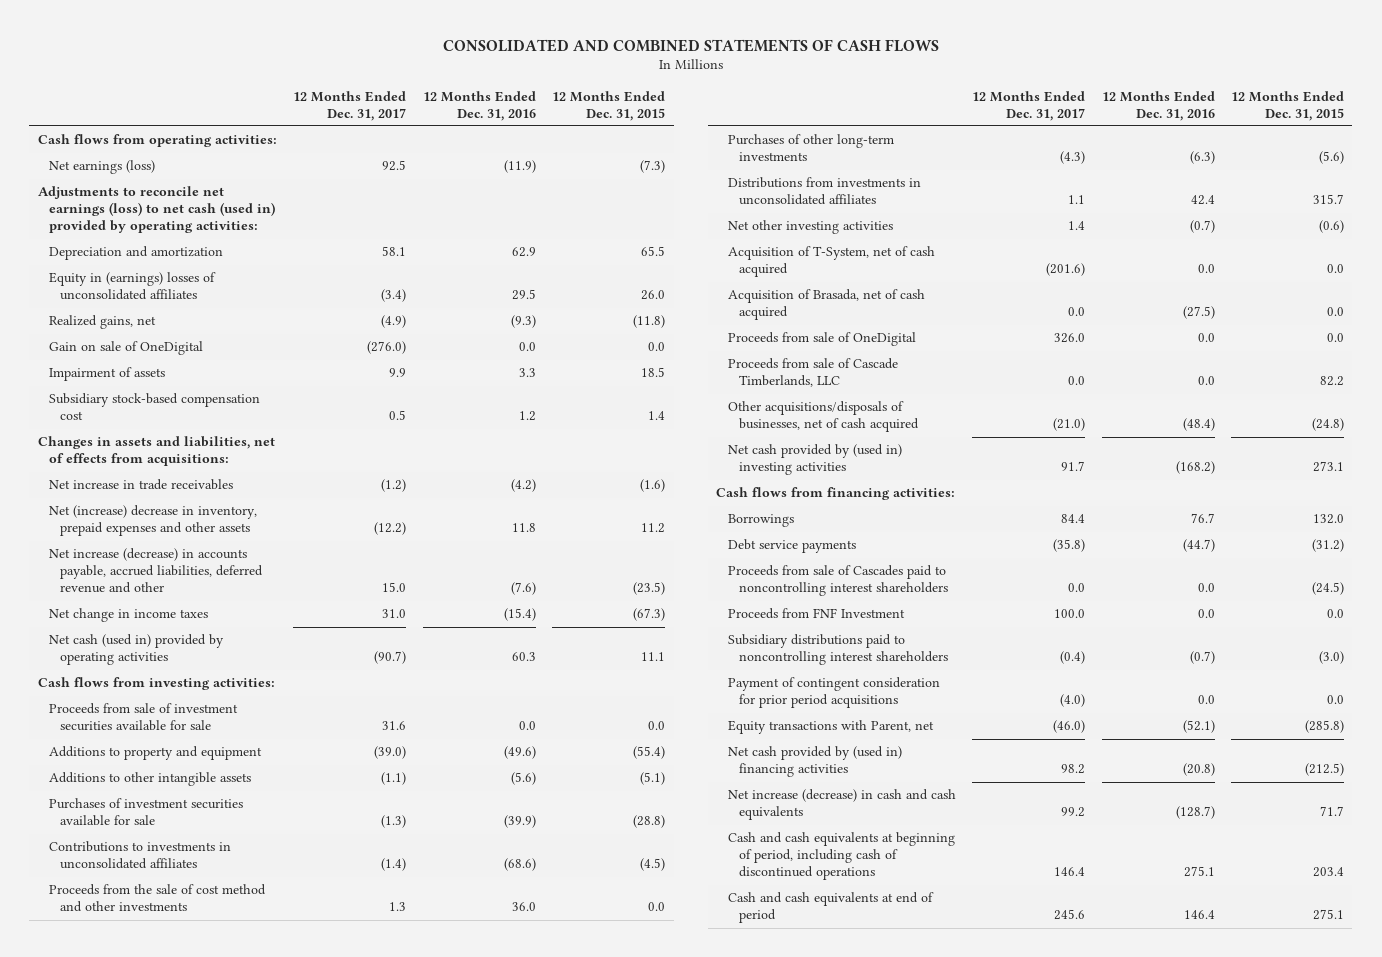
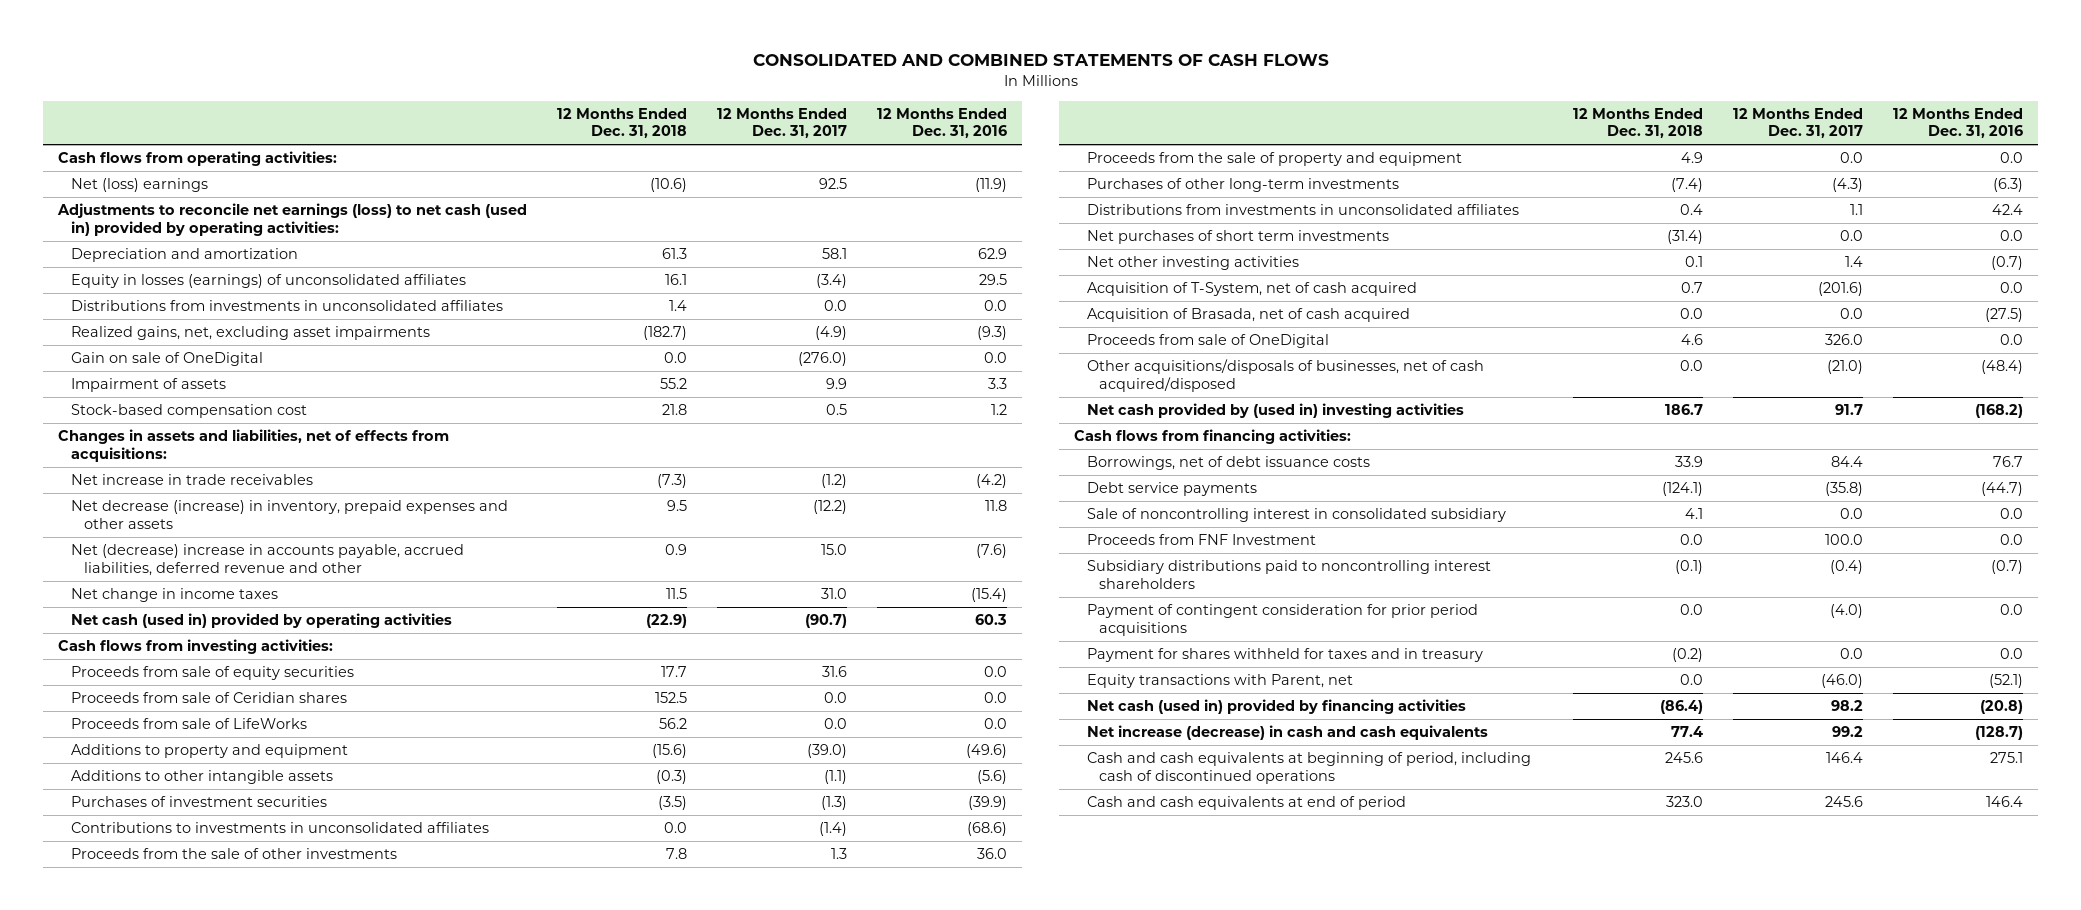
- | 12 Months Ended Dec. 31, 2017 | 12 Months Ended Dec. 31, 2016 | 12 Months Ended Dec. 31, 2015
+ | 12 Months Ended Dec. 31, 2018 | 12 Months Ended Dec. 31, 2017 | 12 Months Ended Dec. 31, 2016
- Net earnings (loss) | 92.5 | (11.9) | (7.3)
+ Net (loss) earnings | (10.6) | 92.5 | (11.9)
- Equity in (earnings) losses of unconsolidated affiliates | (3.4) | 29.5 | 26.0
- Realized gains, net | (4.9) | (9.3) | (11.8)
+ Equity in losses (earnings) of unconsolidated affiliates | 16.1 | (3.4) | 29.5
+ Distributions from investments in unconsolidated affiliates | 1.4 | 0.0 | 0.0
+ Realized gains, net, excluding asset impairments | (182.7) | (4.9) | (9.3)
- Subsidiary stock-based compensation cost | 0.5 | 1.2 | 1.4
+ Stock-based compensation cost | 21.8 | 0.5 | 1.2
- Net (increase) decrease in inventory, prepaid expenses and other assets | (12.2) | 11.8 | 11.2
- Net increase (decrease) in accounts payable, accrued liabilities, deferred revenue and other | 15.0 | (7.6) | (23.5)
+ Net decrease (increase) in inventory, prepaid expenses and other assets | 9.5 | (12.2) | 11.8
+ Net (decrease) increase in accounts payable, accrued liabilities, deferred revenue and other | 0.9 | 15.0 | (7.6)
- Proceeds from sale of investment securities available for sale | 31.6 | 0.0 | 0.0
+ Proceeds from sale of equity securities | 17.7 | 31.6 | 0.0
+ Proceeds from sale of Ceridian shares | 152.5 | 0.0 | 0.0
+ Proceeds from sale of LifeWorks | 56.2 | 0.0 | 0.0
- Purchases of investment securities available for sale | (1.3) | (39.9) | (28.8)
+ Purchases of investment securities | (3.5) | (1.3) | (39.9)
- Proceeds from the sale of cost method and other investments | 1.3 | 36.0 | 0.0
+ Proceeds from the sale of other investments | 7.8 | 1.3 | 36.0
+ Proceeds from the sale of property and equipment | 4.9 | 0.0 | 0.0
+ Net purchases of short term investments | (31.4) | 0.0 | 0.0
- Proceeds from sale of Cascade Timberlands, LLC | 0.0 | 0.0 | 82.2
- Other acquisitions/disposals of businesses, net of cash acquired | (21.0) | (48.4) | (24.8)
+ Other acquisitions/disposals of businesses, net of cash acquired/disposed | 0.0 | (21.0) | (48.4)
- Borrowings | 84.4 | 76.7 | 132.0
+ Borrowings, net of debt issuance costs | 33.9 | 84.4 | 76.7
- Proceeds from sale of Cascades paid to noncontrolling interest shareholders | 0.0 | 0.0 | (24.5)
+ Sale of noncontrolling interest in consolidated subsidiary | 4.1 | 0.0 | 0.0
+ Payment for shares withheld for taxes and in treasury | (0.2) | 0.0 | 0.0
- Net cash provided by (used in) financing activities | 98.2 | (20.8) | (212.5)
+ Net cash (used in) provided by financing activities | (86.4) | 98.2 | (20.8)

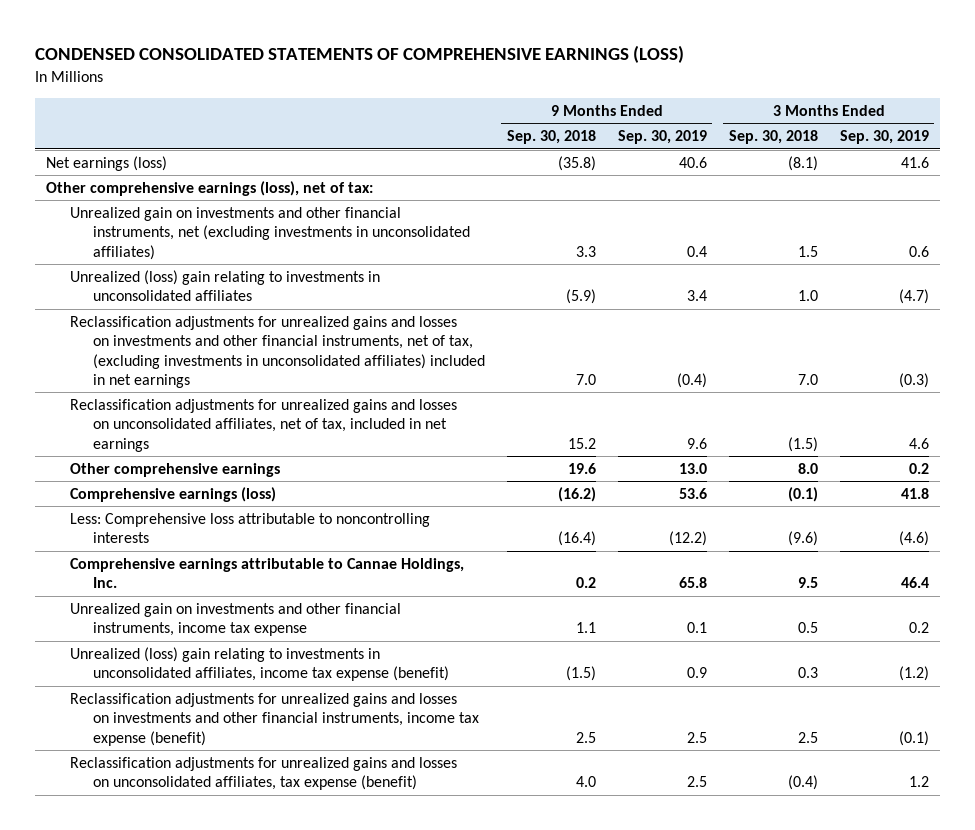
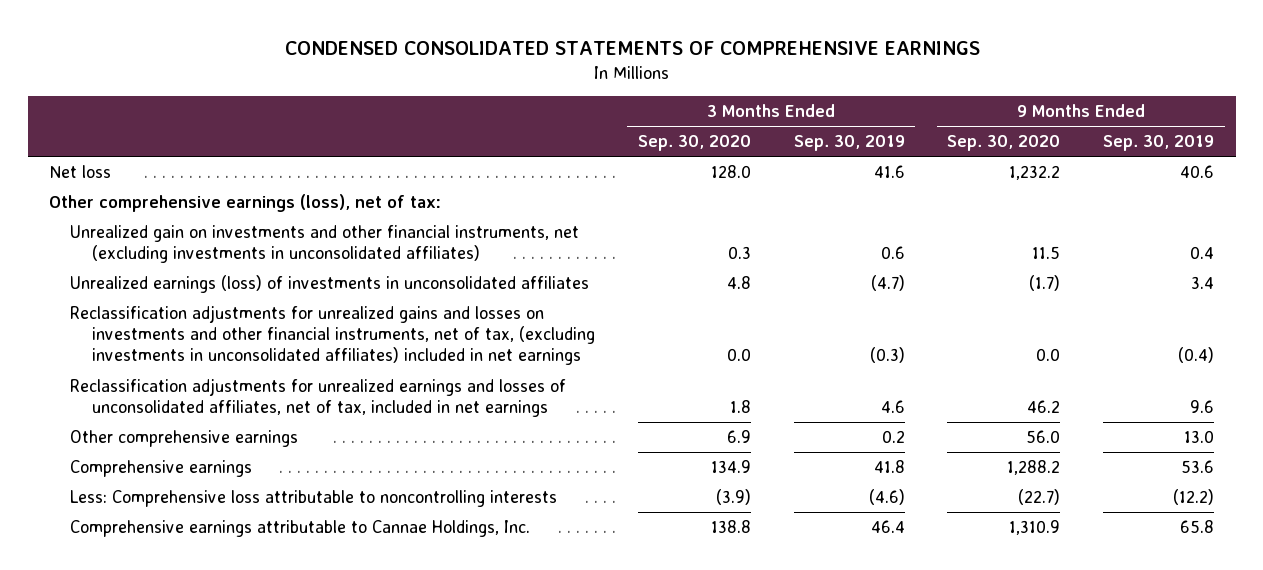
- CONDENSED CONSOLIDATED STATEMENTS OF COMPREHENSIVE EARNINGS (LOSS)
+ CONDENSED CONSOLIDATED STATEMENTS OF COMPREHENSIVE EARNINGS
- | 9 Months Ended Sep. 30, 2018 | 9 Months Ended Sep. 30, 2019 | 3 Months Ended Sep. 30, 2018 | 3 Months Ended Sep. 30, 2019
+ | 3 Months Ended Sep. 30, 2020 | 3 Months Ended Sep. 30, 2019 | 9 Months Ended Sep. 30, 2020 | 9 Months Ended Sep. 30, 2019
- Net earnings (loss) | (35.8) | 40.6 | (8.1) | 41.6
+ Net loss | 128.0 | 41.6 | 1,232.2 | 40.6
- Unrealized (loss) gain relating to investments in unconsolidated affiliates | (5.9) | 3.4 | 1.0 | (4.7)
+ Unrealized earnings (loss) of investments in unconsolidated affiliates | 4.8 | (4.7) | (1.7) | 3.4
- Reclassification adjustments for unrealized gains and losses on unconsolidated affiliates, net of tax, included in net earnings | 15.2 | 9.6 | (1.5) | 4.6
+ Reclassification adjustments for unrealized earnings and losses of unconsolidated affiliates, net of tax, included in net earnings | 1.8 | 4.6 | 46.2 | 9.6
- Comprehensive earnings (loss) | (16.2) | 53.6 | (0.1) | 41.8
+ Comprehensive earnings | 134.9 | 41.8 | 1,288.2 | 53.6
- Unrealized gain on investments and other financial instruments, income tax expense | 1.1 | 0.1 | 0.5 | 0.2
- Unrealized (loss) gain relating to investments in unconsolidated affiliates, income tax expense (benefit) | (1.5) | 0.9 | 0.3 | (1.2)
- Reclassification adjustments for unrealized gains and losses on investments and other financial instruments, income tax expense (benefit) | 2.5 | 2.5 | 2.5 | (0.1)
- Reclassification adjustments for unrealized gains and losses on unconsolidated affiliates, tax expense (benefit) | 4.0 | 2.5 | (0.4) | 1.2

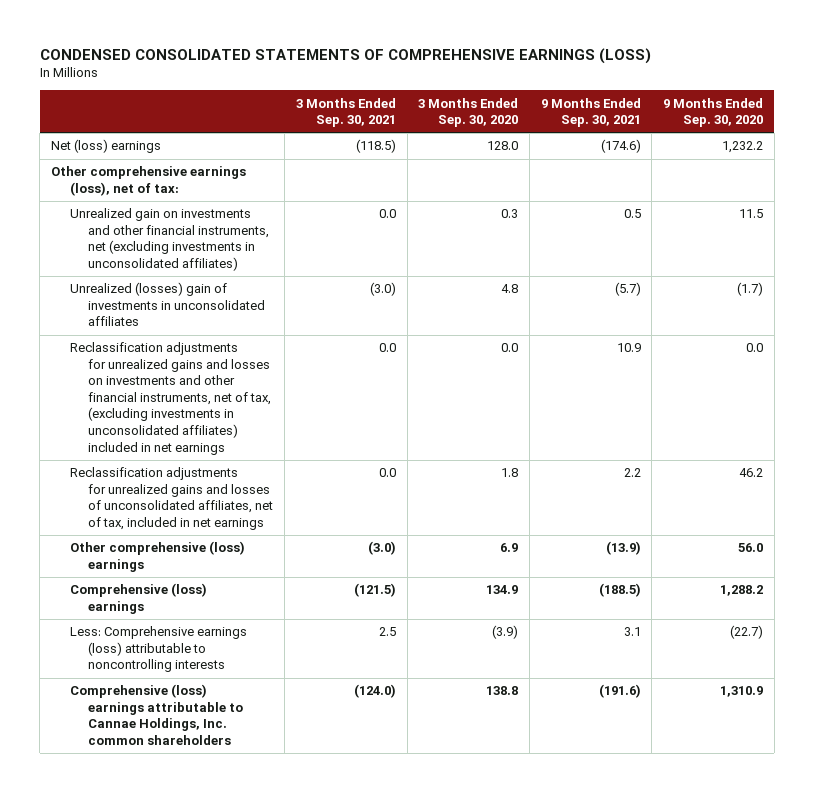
- CONDENSED CONSOLIDATED STATEMENTS OF COMPREHENSIVE EARNINGS
+ CONDENSED CONSOLIDATED STATEMENTS OF COMPREHENSIVE EARNINGS (LOSS)
- | 3 Months Ended Sep. 30, 2020 | 3 Months Ended Sep. 30, 2019 | 9 Months Ended Sep. 30, 2020 | 9 Months Ended Sep. 30, 2019
+ | 3 Months Ended Sep. 30, 2021 | 3 Months Ended Sep. 30, 2020 | 9 Months Ended Sep. 30, 2021 | 9 Months Ended Sep. 30, 2020
- Net loss | 128.0 | 41.6 | 1,232.2 | 40.6
+ Net (loss) earnings | (118.5) | 128.0 | (174.6) | 1,232.2
- Unrealized earnings (loss) of investments in unconsolidated affiliates | 4.8 | (4.7) | (1.7) | 3.4
+ Unrealized (losses) gain of investments in unconsolidated affiliates | (3.0) | 4.8 | (5.7) | (1.7)
- Reclassification adjustments for unrealized earnings and losses of unconsolidated affiliates, net of tax, included in net earnings | 1.8 | 4.6 | 46.2 | 9.6
- Other comprehensive earnings | 6.9 | 0.2 | 56.0 | 13.0
- Comprehensive earnings | 134.9 | 41.8 | 1,288.2 | 53.6
- Less: Comprehensive loss attributable to noncontrolling interests | (3.9) | (4.6) | (22.7) | (12.2)
- Comprehensive earnings attributable to Cannae Holdings, Inc. | 138.8 | 46.4 | 1,310.9 | 65.8
+ Reclassification adjustments for unrealized gains and losses of unconsolidated affiliates, net of tax, included in net earnings | 0.0 | 1.8 | 2.2 | 46.2
+ Other comprehensive (loss) earnings | (3.0) | 6.9 | (13.9) | 56.0
+ Comprehensive (loss) earnings | (121.5) | 134.9 | (188.5) | 1,288.2
+ Less: Comprehensive earnings (loss) attributable to noncontrolling interests | 2.5 | (3.9) | 3.1 | (22.7)
+ Comprehensive (loss) earnings attributable to Cannae Holdings, Inc. common shareholders | (124.0) | 138.8 | (191.6) | 1,310.9

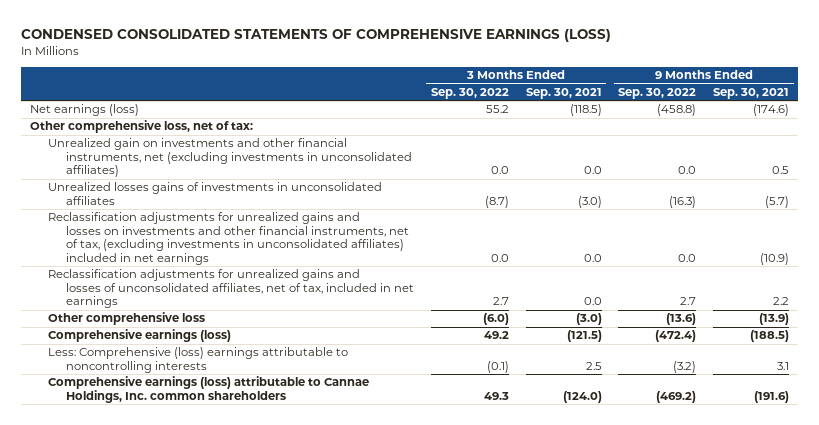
- | 3 Months Ended Sep. 30, 2021 | 3 Months Ended Sep. 30, 2020 | 9 Months Ended Sep. 30, 2021 | 9 Months Ended Sep. 30, 2020
+ | 3 Months Ended Sep. 30, 2022 | 3 Months Ended Sep. 30, 2021 | 9 Months Ended Sep. 30, 2022 | 9 Months Ended Sep. 30, 2021
- Net (loss) earnings | (118.5) | 128.0 | (174.6) | 1,232.2
- Other comprehensive earnings (loss), net of tax:
+ Net earnings (loss) | 55.2 | (118.5) | (458.8) | (174.6)
+ Other comprehensive loss, net of tax:
- Unrealized (losses) gain of investments in unconsolidated affiliates | (3.0) | 4.8 | (5.7) | (1.7)
- Reclassification adjustments for unrealized gains and losses on investments and other financial instruments, net of tax, (excluding investments in unconsolidated affiliates) included in net earnings | 0.0 | 0.0 | 10.9 | 0.0
+ Unrealized losses gains of investments in unconsolidated affiliates | (8.7) | (3.0) | (16.3) | (5.7)
+ Reclassification adjustments for unrealized gains and losses on investments and other financial instruments, net of tax, (excluding investments in unconsolidated affiliates) included in net earnings | 0.0 | 0.0 | 0.0 | (10.9)
- Other comprehensive (loss) earnings | (3.0) | 6.9 | (13.9) | 56.0
- Comprehensive (loss) earnings | (121.5) | 134.9 | (188.5) | 1,288.2
- Less: Comprehensive earnings (loss) attributable to noncontrolling interests | 2.5 | (3.9) | 3.1 | (22.7)
- Comprehensive (loss) earnings attributable to Cannae Holdings, Inc. common shareholders | (124.0) | 138.8 | (191.6) | 1,310.9
+ Other comprehensive loss | (6.0) | (3.0) | (13.6) | (13.9)
+ Comprehensive earnings (loss) | 49.2 | (121.5) | (472.4) | (188.5)
+ Less: Comprehensive (loss) earnings attributable to noncontrolling interests | (0.1) | 2.5 | (3.2) | 3.1
+ Comprehensive earnings (loss) attributable to Cannae Holdings, Inc. common shareholders | 49.3 | (124.0) | (469.2) | (191.6)

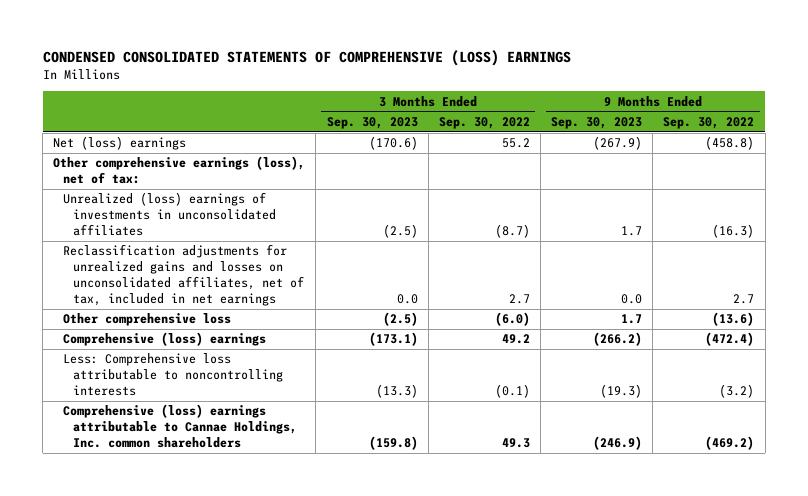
- CONDENSED CONSOLIDATED STATEMENTS OF COMPREHENSIVE EARNINGS (LOSS)
+ CONDENSED CONSOLIDATED STATEMENTS OF COMPREHENSIVE (LOSS) EARNINGS
- | 3 Months Ended Sep. 30, 2022 | 3 Months Ended Sep. 30, 2021 | 9 Months Ended Sep. 30, 2022 | 9 Months Ended Sep. 30, 2021
+ | 3 Months Ended Sep. 30, 2023 | 3 Months Ended Sep. 30, 2022 | 9 Months Ended Sep. 30, 2023 | 9 Months Ended Sep. 30, 2022
- Net earnings (loss) | 55.2 | (118.5) | (458.8) | (174.6)
- Other comprehensive loss, net of tax:
- Unrealized gain on investments and other financial instruments, net (excluding investments in unconsolidated affiliates) | 0.0 | 0.0 | 0.0 | 0.5
- Unrealized losses gains of investments in unconsolidated affiliates | (8.7) | (3.0) | (16.3) | (5.7)
- Reclassification adjustments for unrealized gains and losses on investments and other financial instruments, net of tax, (excluding investments in unconsolidated affiliates) included in net earnings | 0.0 | 0.0 | 0.0 | (10.9)
- Reclassification adjustments for unrealized gains and losses of unconsolidated affiliates, net of tax, included in net earnings | 2.7 | 0.0 | 2.7 | 2.2
+ Net (loss) earnings | (170.6) | 55.2 | (267.9) | (458.8)
+ Other comprehensive earnings (loss), net of tax:
+ Unrealized (loss) earnings of investments in unconsolidated affiliates | (2.5) | (8.7) | 1.7 | (16.3)
+ Reclassification adjustments for unrealized gains and losses on unconsolidated affiliates, net of tax, included in net earnings | 0.0 | 2.7 | 0.0 | 2.7
- Comprehensive earnings (loss) | 49.2 | (121.5) | (472.4) | (188.5)
- Less: Comprehensive (loss) earnings attributable to noncontrolling interests | (0.1) | 2.5 | (3.2) | 3.1
- Comprehensive earnings (loss) attributable to Cannae Holdings, Inc. common shareholders | 49.3 | (124.0) | (469.2) | (191.6)
+ Comprehensive (loss) earnings | (173.1) | 49.2 | (266.2) | (472.4)
+ Less: Comprehensive loss attributable to noncontrolling interests | (13.3) | (0.1) | (19.3) | (3.2)
+ Comprehensive (loss) earnings attributable to Cannae Holdings, Inc. common shareholders | (159.8) | 49.3 | (246.9) | (469.2)

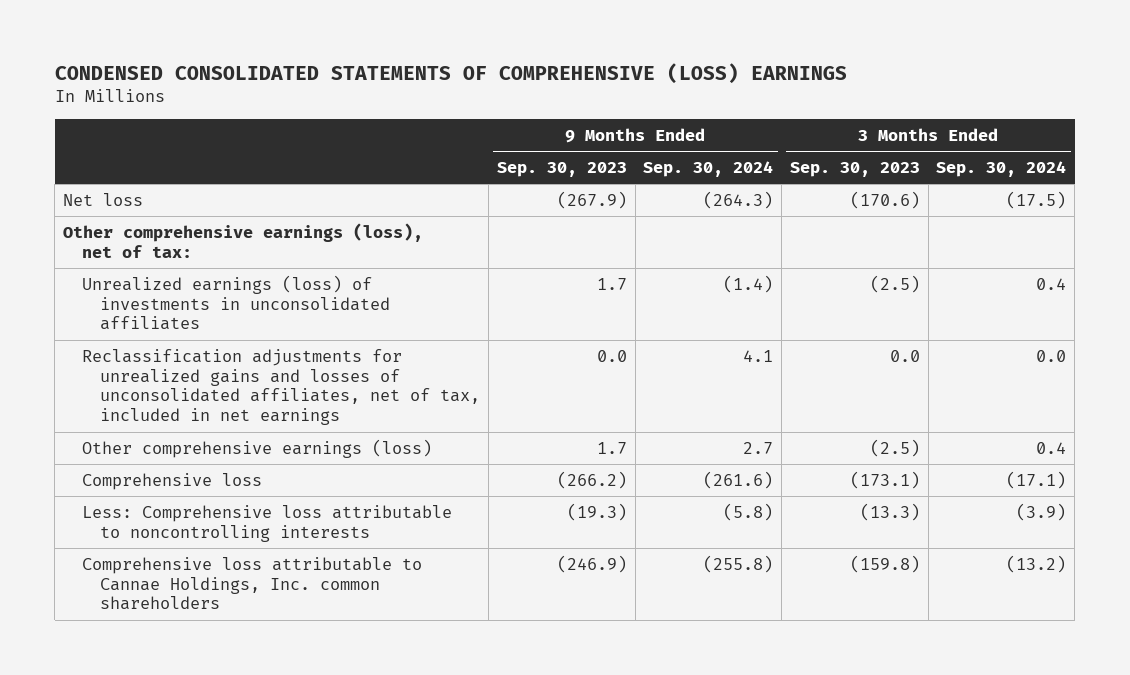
- | 3 Months Ended Sep. 30, 2023 | 3 Months Ended Sep. 30, 2022 | 9 Months Ended Sep. 30, 2023 | 9 Months Ended Sep. 30, 2022
+ | 9 Months Ended Sep. 30, 2023 | 9 Months Ended Sep. 30, 2024 | 3 Months Ended Sep. 30, 2023 | 3 Months Ended Sep. 30, 2024
- Net (loss) earnings | (170.6) | 55.2 | (267.9) | (458.8)
+ Net loss | (267.9) | (264.3) | (170.6) | (17.5)
- Unrealized (loss) earnings of investments in unconsolidated affiliates | (2.5) | (8.7) | 1.7 | (16.3)
- Reclassification adjustments for unrealized gains and losses on unconsolidated affiliates, net of tax, included in net earnings | 0.0 | 2.7 | 0.0 | 2.7
- Other comprehensive loss | (2.5) | (6.0) | 1.7 | (13.6)
- Comprehensive (loss) earnings | (173.1) | 49.2 | (266.2) | (472.4)
+ Unrealized earnings (loss) of investments in unconsolidated affiliates | 1.7 | (1.4) | (2.5) | 0.4
+ Reclassification adjustments for unrealized gains and losses of unconsolidated affiliates, net of tax, included in net earnings | 0.0 | 4.1 | 0.0 | 0.0
+ Other comprehensive earnings (loss) | 1.7 | 2.7 | (2.5) | 0.4
+ Comprehensive loss | (266.2) | (261.6) | (173.1) | (17.1)
- Comprehensive (loss) earnings attributable to Cannae Holdings, Inc. common shareholders | (159.8) | 49.3 | (246.9) | (469.2)
+ Comprehensive loss attributable to Cannae Holdings, Inc. common shareholders | (246.9) | (255.8) | (159.8) | (13.2)

